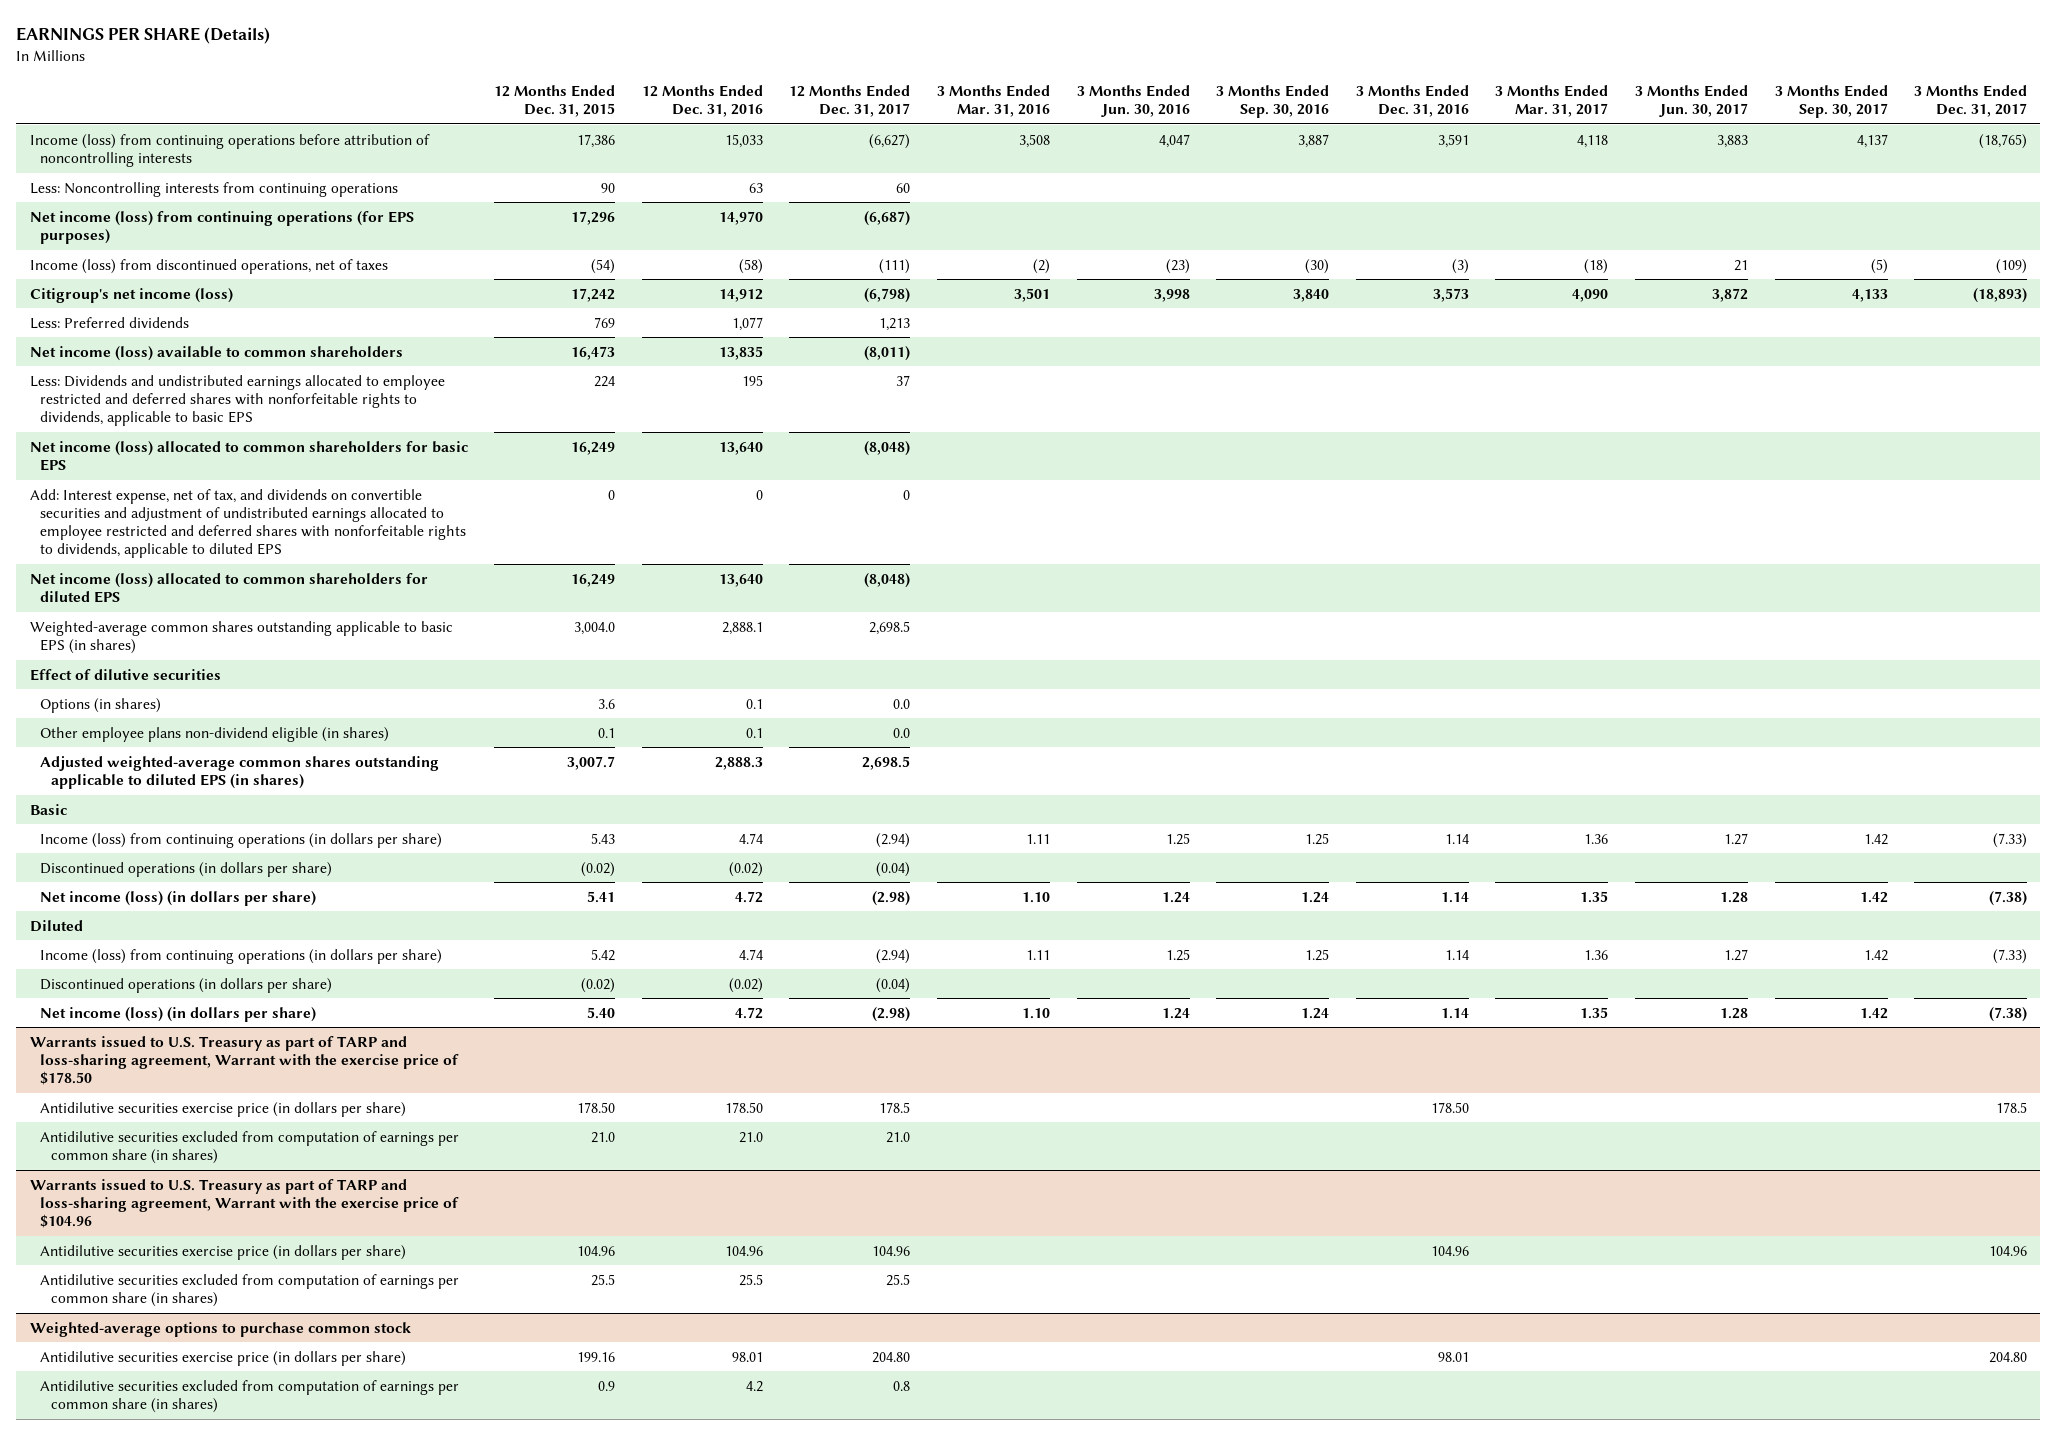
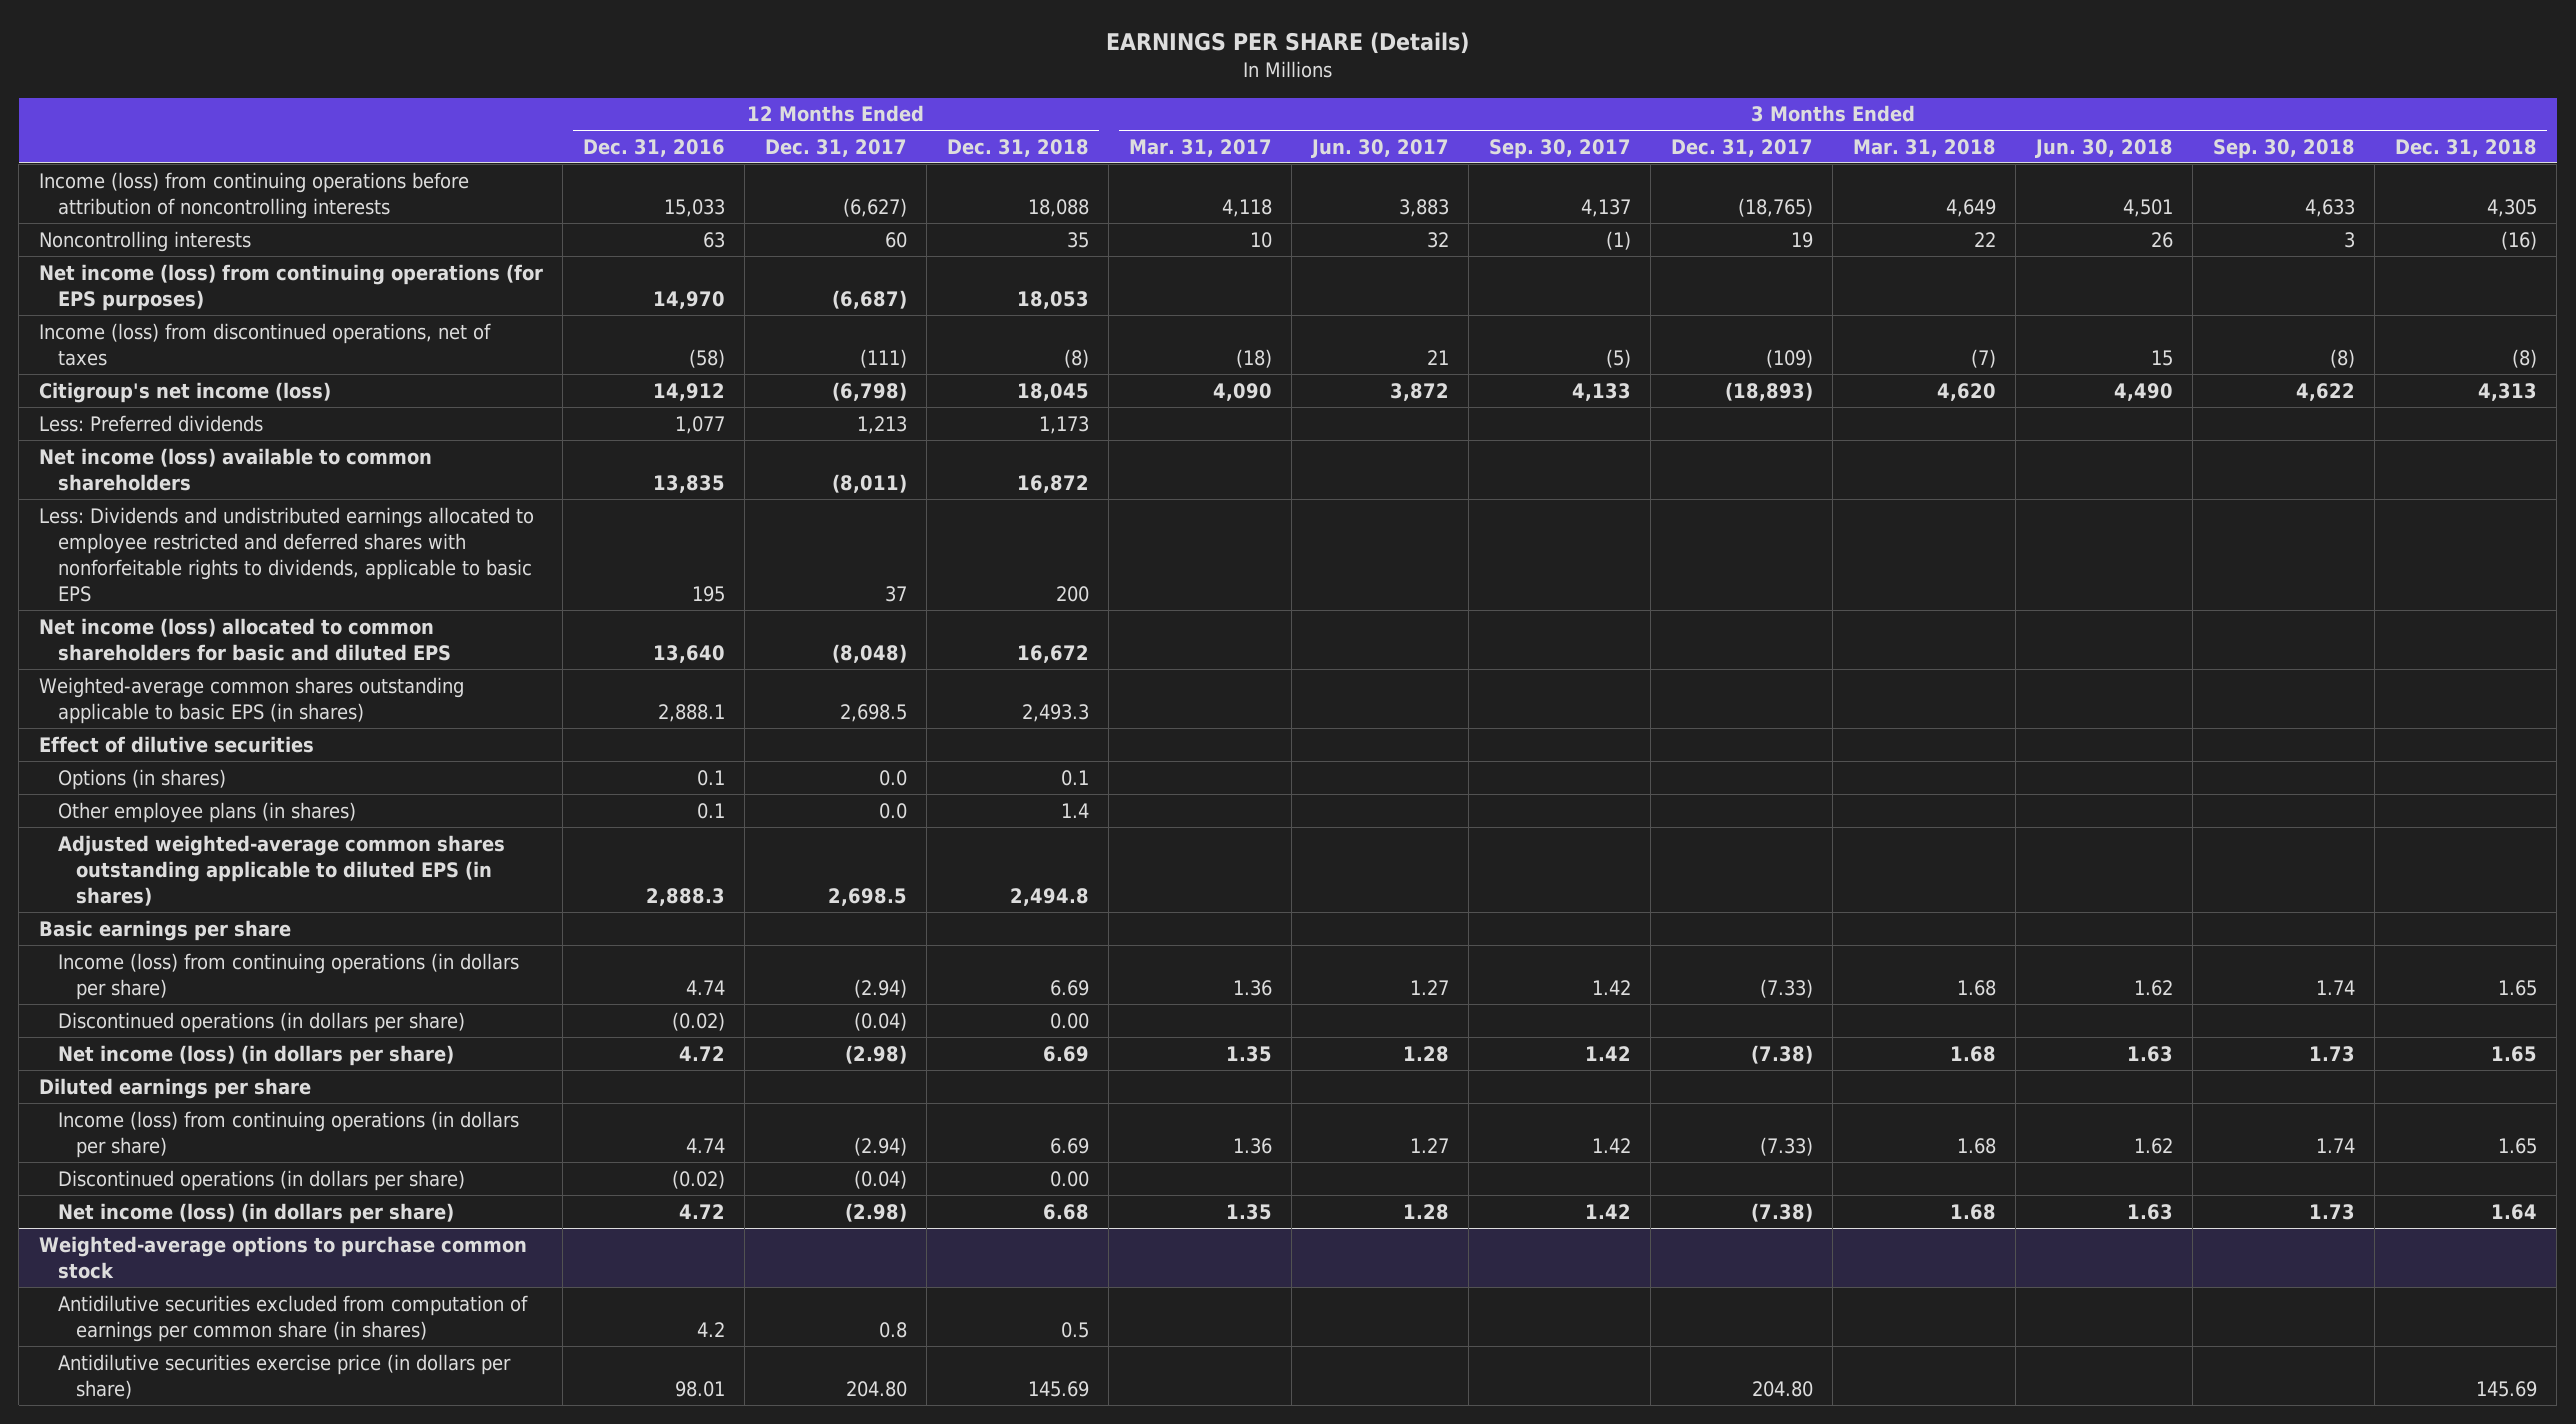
- | 12 Months Ended Dec. 31, 2015 | 12 Months Ended Dec. 31, 2016 | 12 Months Ended Dec. 31, 2017 | 3 Months Ended Mar. 31, 2016 | 3 Months Ended Jun. 30, 2016 | 3 Months Ended Sep. 30, 2016 | 3 Months Ended Dec. 31, 2016 | 3 Months Ended Mar. 31, 2017 | 3 Months Ended Jun. 30, 2017 | 3 Months Ended Sep. 30, 2017 | 3 Months Ended Dec. 31, 2017
+ | 12 Months Ended Dec. 31, 2016 | 12 Months Ended Dec. 31, 2017 | 12 Months Ended Dec. 31, 2018 | 3 Months Ended Mar. 31, 2017 | 3 Months Ended Jun. 30, 2017 | 3 Months Ended Sep. 30, 2017 | 3 Months Ended Dec. 31, 2017 | 3 Months Ended Mar. 31, 2018 | 3 Months Ended Jun. 30, 2018 | 3 Months Ended Sep. 30, 2018 | 3 Months Ended Dec. 31, 2018
- Less: Noncontrolling interests from continuing operations | 90 | 63 | 60 | | | | | | | |
+ Noncontrolling interests | 63 | 60 | 35 | 10 | 32 | (1) | 19 | 22 | 26 | 3 | (16)
- Net income (loss) allocated to common shareholders for basic EPS | 16,249 | 13,640 | (8,048) | | | | | | | |
- Add: Interest expense, net of tax, and dividends on convertible securities and adjustment of undistributed earnings allocated to employee restricted and deferred shares with nonforfeitable rights to dividends, applicable to diluted EPS | 0 | 0 | 0 | | | | | | | |
- Net income (loss) allocated to common shareholders for diluted EPS | 16,249 | 13,640 | (8,048) | | | | | | | |
+ Net income (loss) allocated to common shareholders for basic and diluted EPS | 13,640 | (8,048) | 16,672 | | | | | | | |
- Other employee plans non-dividend eligible (in shares) | 0.1 | 0.1 | 0.0 | | | | | | | |
+ Other employee plans (in shares) | 0.1 | 0.0 | 1.4 | | | | | | | |
- Basic
+ Basic earnings per share
- Diluted
+ Diluted earnings per share
- Warrants issued to U.S. Treasury as part of TARP and loss-sharing agreement, Warrant with the exercise price of $178.50
- Antidilutive securities exercise price (in dollars per share) | 178.50 | 178.50 | 178.5 | | | | 178.50 | | | | 178.5
- Antidilutive securities excluded from computation of earnings per common share (in shares) | 21.0 | 21.0 | 21.0 | | | | | | | |
- Warrants issued to U.S. Treasury as part of TARP and loss-sharing agreement, Warrant with the exercise price of $104.96
- Antidilutive securities exercise price (in dollars per share) | 104.96 | 104.96 | 104.96 | | | | 104.96 | | | | 104.96
- Antidilutive securities excluded from computation of earnings per common share (in shares) | 25.5 | 25.5 | 25.5 | | | | | | | |
@ Weighted-average options to purchase common stock
moved down: Antidilutive securities exercise price (in dollars per share) | 98.01 | 204.80 | 145.69 | | | | 204.80 | | | | 145.69

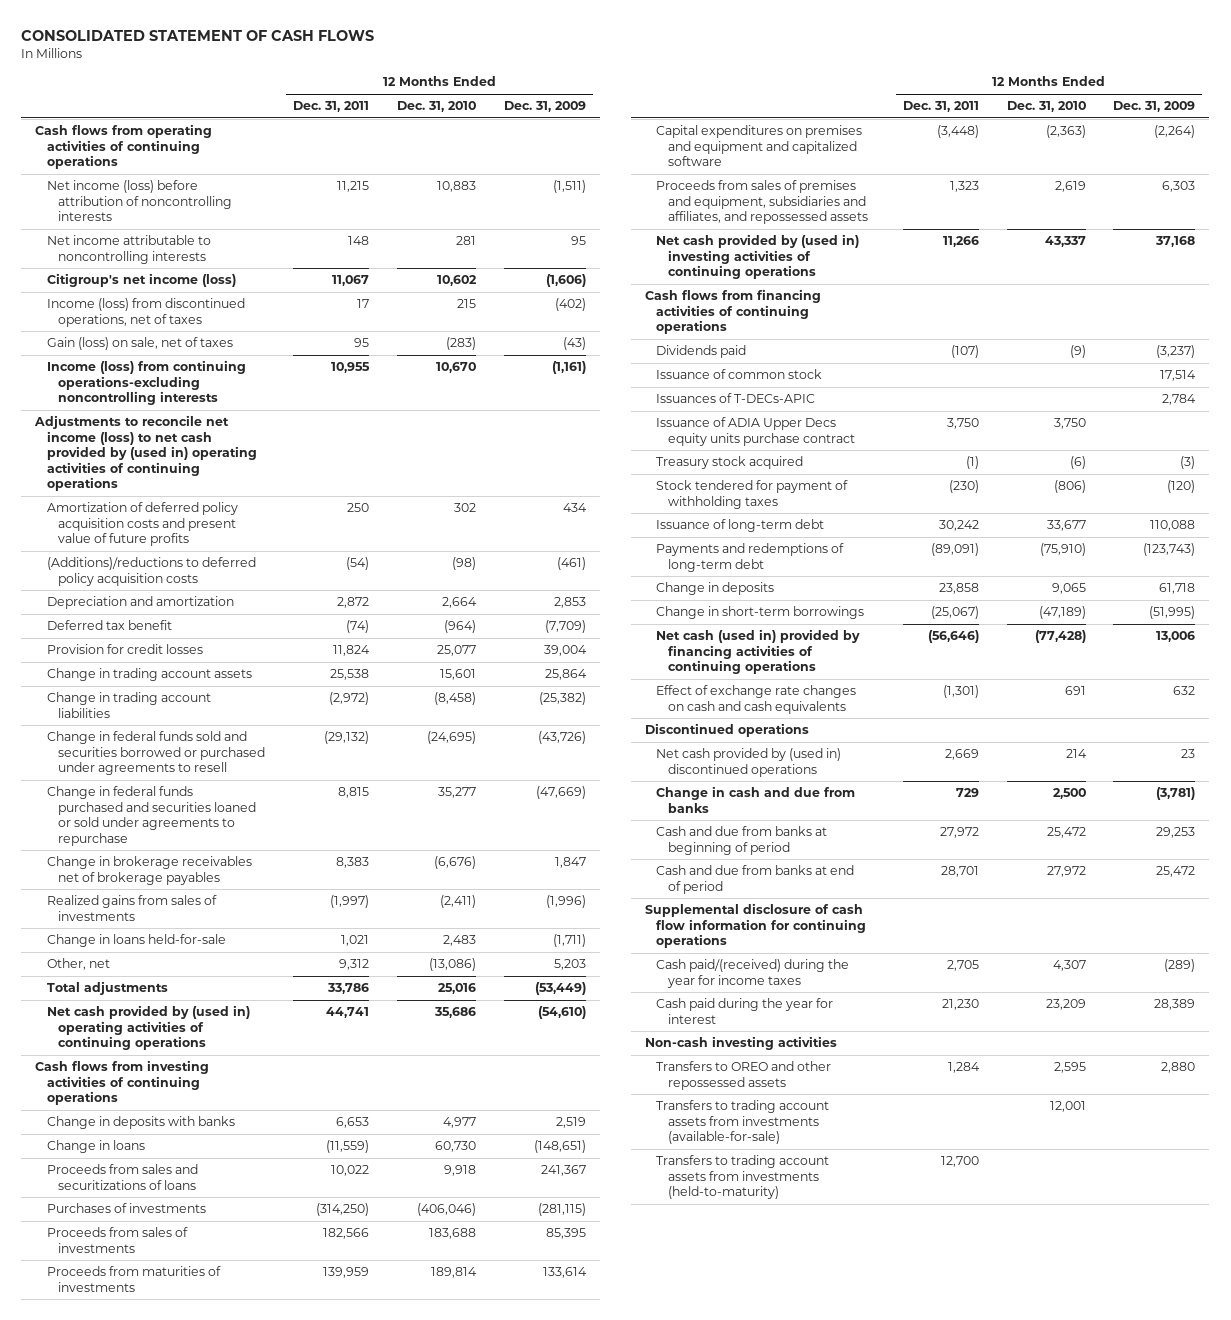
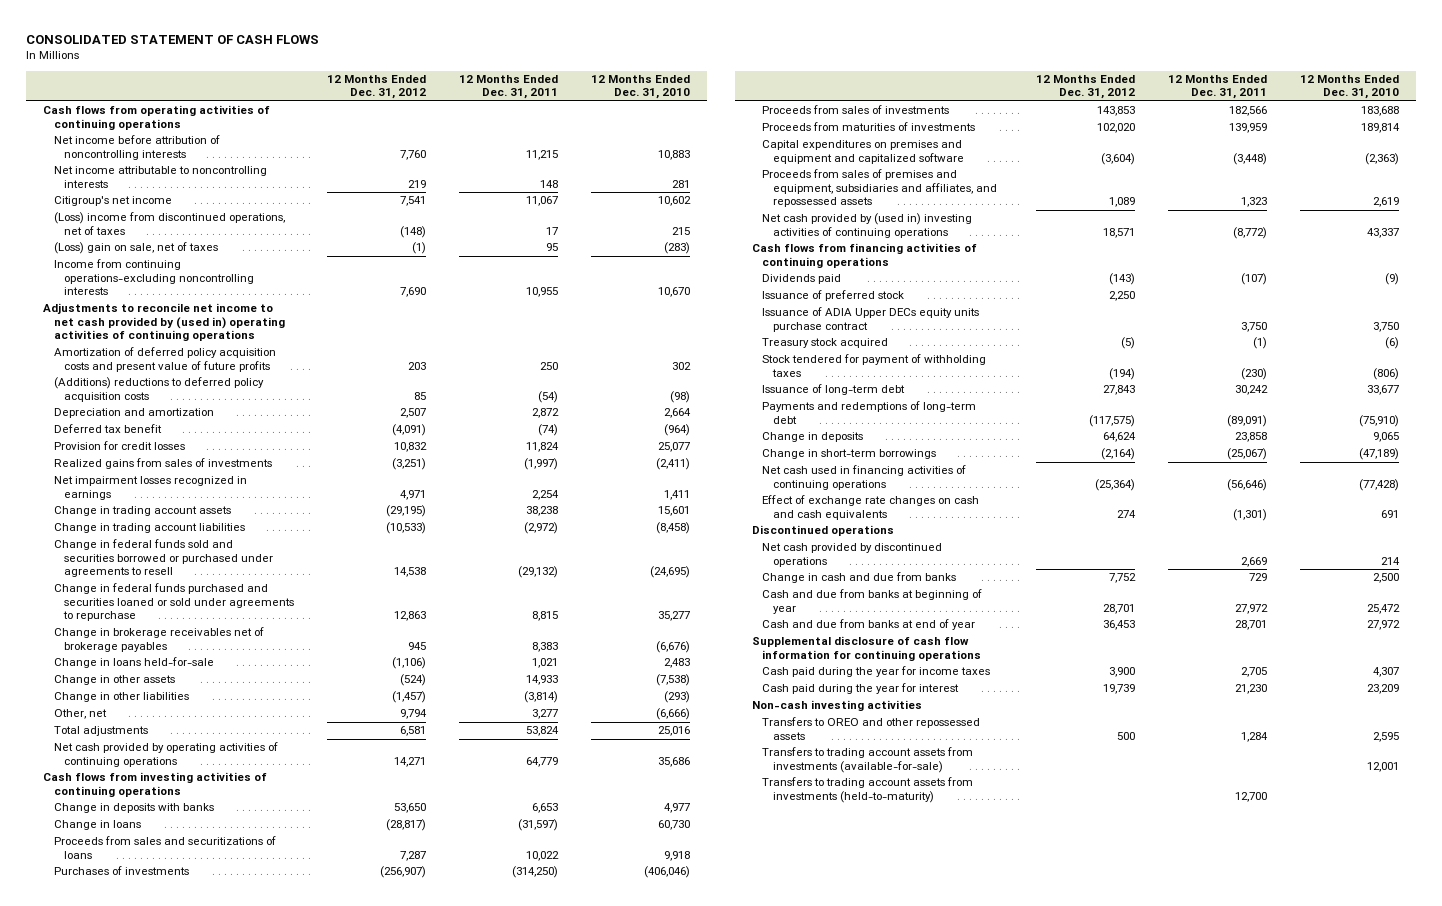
- | 12 Months Ended Dec. 31, 2011 | 12 Months Ended Dec. 31, 2010 | 12 Months Ended Dec. 31, 2009
+ | 12 Months Ended Dec. 31, 2012 | 12 Months Ended Dec. 31, 2011 | 12 Months Ended Dec. 31, 2010
- Net income (loss) before attribution of noncontrolling interests | 11,215 | 10,883 | (1,511)
+ Net income before attribution of noncontrolling interests | 7,760 | 11,215 | 10,883
- Citigroup's net income (loss) | 11,067 | 10,602 | (1,606)
- Income (loss) from discontinued operations, net of taxes | 17 | 215 | (402)
- Gain (loss) on sale, net of taxes | 95 | (283) | (43)
- Income (loss) from continuing operations-excluding noncontrolling interests | 10,955 | 10,670 | (1,161)
- Adjustments to reconcile net income (loss) to net cash provided by (used in) operating activities of continuing operations
+ Citigroup's net income | 7,541 | 11,067 | 10,602
+ (Loss) income from discontinued operations, net of taxes | (148) | 17 | 215
+ (Loss) gain on sale, net of taxes | (1) | 95 | (283)
+ Income from continuing operations-excluding noncontrolling interests | 7,690 | 10,955 | 10,670
+ Adjustments to reconcile net income to net cash provided by (used in) operating activities of continuing operations
- (Additions)/reductions to deferred policy acquisition costs | (54) | (98) | (461)
+ (Additions) reductions to deferred policy acquisition costs | 85 | (54) | (98)
- Change in trading account assets | 25,538 | 15,601 | 25,864
moved up: Realized gains from sales of investments | (3,251) | (1,997) | (2,411)
+ Net impairment losses recognized in earnings | 4,971 | 2,254 | 1,411
+ Change in trading account assets | (29,195) | 38,238 | 15,601
- Other, net | 9,312 | (13,086) | 5,203
- Total adjustments | 33,786 | 25,016 | (53,449)
- Net cash provided by (used in) operating activities of continuing operations | 44,741 | 35,686 | (54,610)
+ Change in other assets | (524) | 14,933 | (7,538)
+ Change in other liabilities | (1,457) | (3,814) | (293)
+ Other, net | 9,794 | 3,277 | (6,666)
+ Total adjustments | 6,581 | 53,824 | 25,016
+ Net cash provided by operating activities of continuing operations | 14,271 | 64,779 | 35,686
- Change in loans | (11,559) | 60,730 | (148,651)
+ Change in loans | (28,817) | (31,597) | 60,730
- Net cash provided by (used in) investing activities of continuing operations | 11,266 | 43,337 | 37,168
+ Net cash provided by (used in) investing activities of continuing operations | 18,571 | (8,772) | 43,337
- Issuance of common stock | | | 17,514
- Issuances of T-DECs-APIC | | | 2,784
- Issuance of ADIA Upper Decs equity units purchase contract | 3,750 | 3,750 |
+ Issuance of preferred stock | 2,250 | |
+ Issuance of ADIA Upper DECs equity units purchase contract | | 3,750 | 3,750
- Net cash (used in) provided by financing activities of continuing operations | (56,646) | (77,428) | 13,006
+ Net cash used in financing activities of continuing operations | (25,364) | (56,646) | (77,428)
- Net cash provided by (used in) discontinued operations | 2,669 | 214 | 23
+ Net cash provided by discontinued operations | | 2,669 | 214
- Cash and due from banks at beginning of period | 27,972 | 25,472 | 29,253
- Cash and due from banks at end of period | 28,701 | 27,972 | 25,472
+ Cash and due from banks at beginning of year | 28,701 | 27,972 | 25,472
+ Cash and due from banks at end of year | 36,453 | 28,701 | 27,972
- Cash paid/(received) during the year for income taxes | 2,705 | 4,307 | (289)
+ Cash paid during the year for income taxes | 3,900 | 2,705 | 4,307

